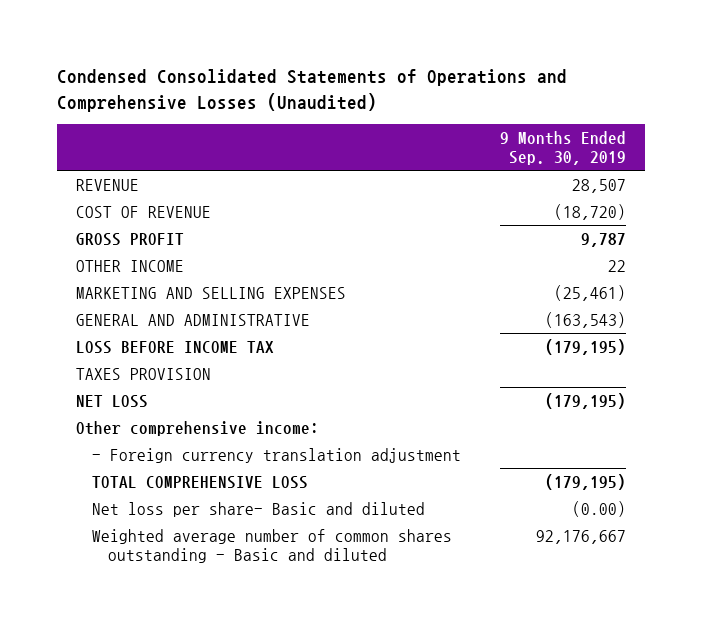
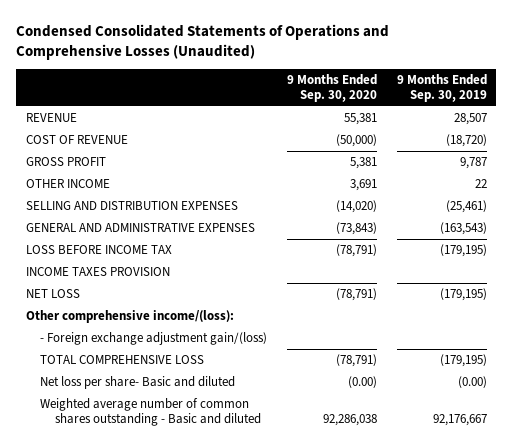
- | 9 Months Ended Sep. 30, 2019
+ | 9 Months Ended Sep. 30, 2020 | 9 Months Ended Sep. 30, 2019
- MARKETING AND SELLING EXPENSES | (25,461)
- GENERAL AND ADMINISTRATIVE | (163,543)
+ SELLING AND DISTRIBUTION EXPENSES | (14,020) | (25,461)
+ GENERAL AND ADMINISTRATIVE EXPENSES | (73,843) | (163,543)
- TAXES PROVISION
+ INCOME TAXES PROVISION
- Other comprehensive income:
- - Foreign currency translation adjustment
+ Other comprehensive income/(loss):
+ - Foreign exchange adjustment gain/(loss)

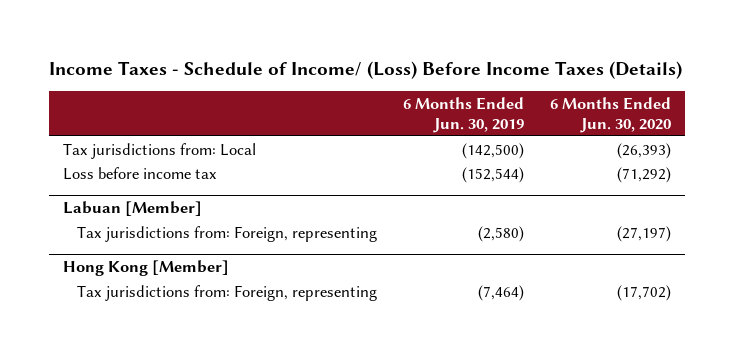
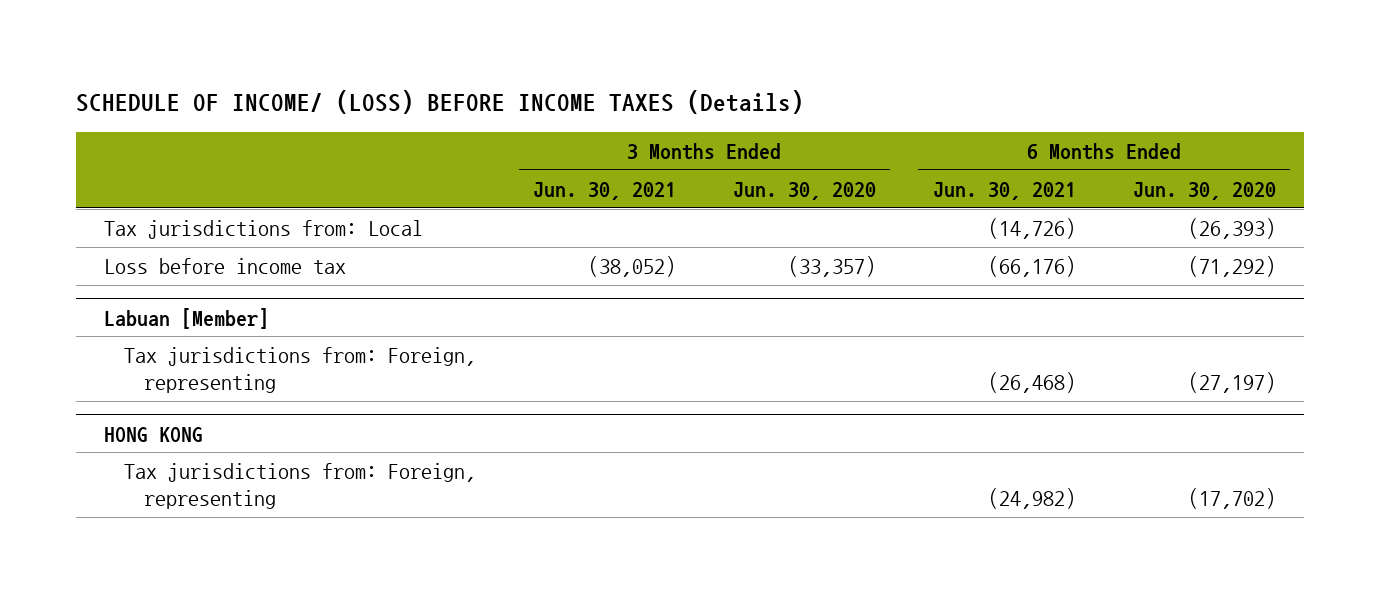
- Income Taxes - Schedule of Income/ (Loss) Before Income Taxes (Details)
+ SCHEDULE OF INCOME/ (LOSS) BEFORE INCOME TAXES (Details)
- | 6 Months Ended Jun. 30, 2019 | 6 Months Ended Jun. 30, 2020
+ | 3 Months Ended Jun. 30, 2021 | 3 Months Ended Jun. 30, 2020 | 6 Months Ended Jun. 30, 2021 | 6 Months Ended Jun. 30, 2020
- Hong Kong [Member]
+ HONG KONG

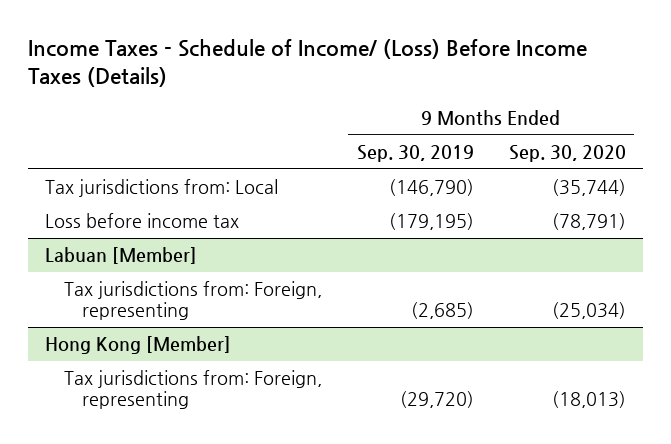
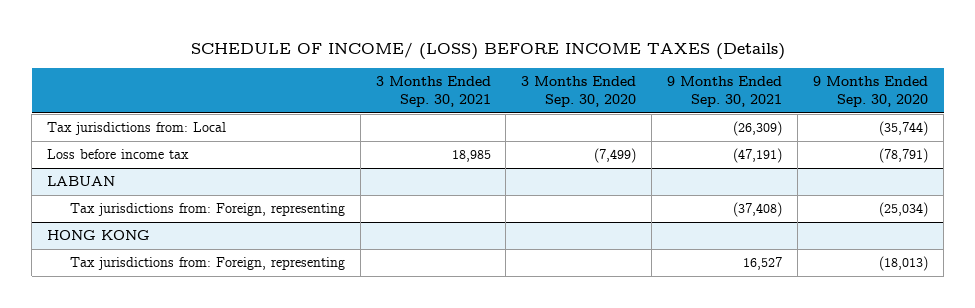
- Income Taxes - Schedule of Income/ (Loss) Before Income Taxes (Details)
+ SCHEDULE OF INCOME/ (LOSS) BEFORE INCOME TAXES (Details)
- | 9 Months Ended Sep. 30, 2019 | 9 Months Ended Sep. 30, 2020
+ | 3 Months Ended Sep. 30, 2021 | 3 Months Ended Sep. 30, 2020 | 9 Months Ended Sep. 30, 2021 | 9 Months Ended Sep. 30, 2020
- Labuan [Member]
+ LABUAN
- Hong Kong [Member]
+ HONG KONG

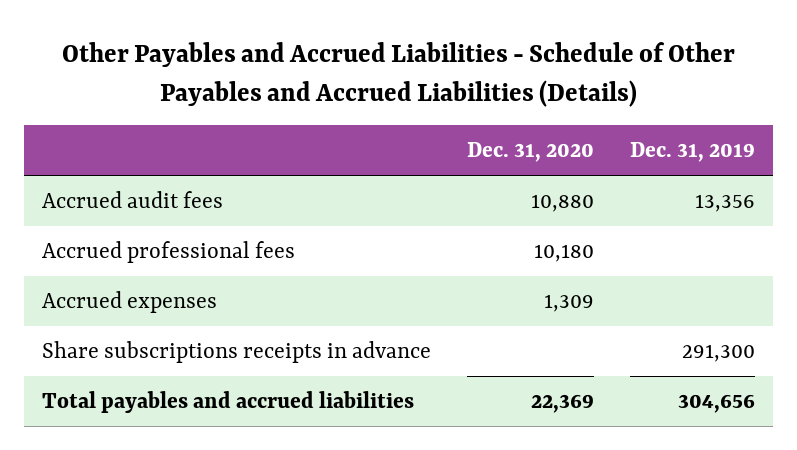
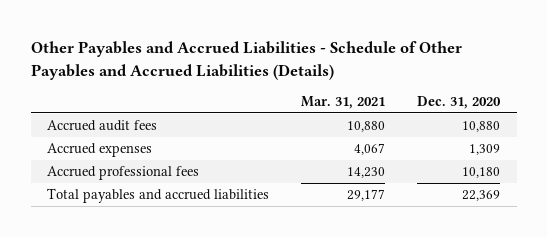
- | Dec. 31, 2020 | Dec. 31, 2019
+ | Mar. 31, 2021 | Dec. 31, 2020
- Share subscriptions receipts in advance | | 291,300
moved down: Accrued professional fees | 14,230 | 10,180

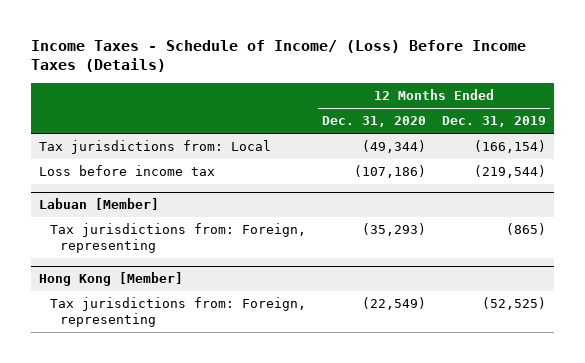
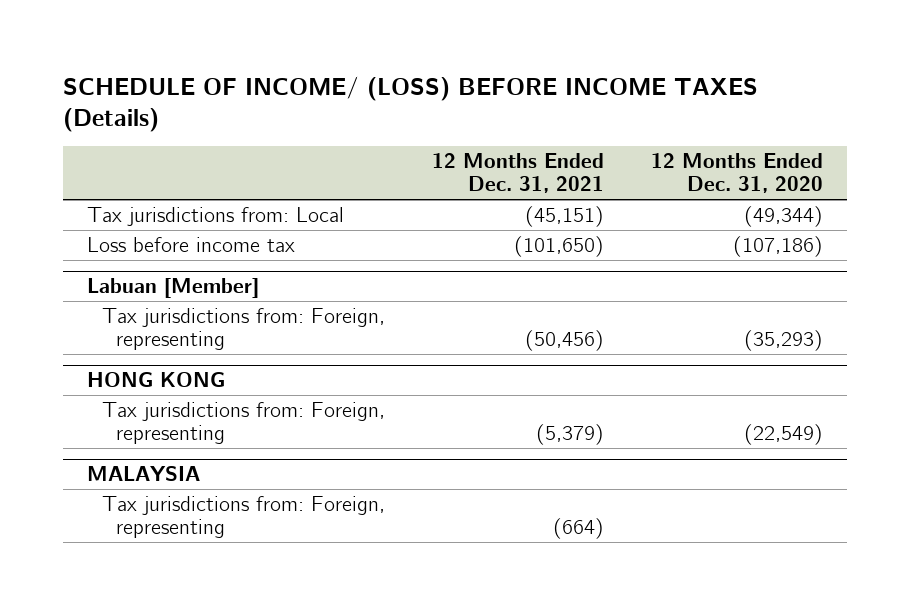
- Income Taxes - Schedule of Income/ (Loss) Before Income Taxes (Details)
+ SCHEDULE OF INCOME/ (LOSS) BEFORE INCOME TAXES (Details)
- | 12 Months Ended Dec. 31, 2020 | 12 Months Ended Dec. 31, 2019
+ | 12 Months Ended Dec. 31, 2021 | 12 Months Ended Dec. 31, 2020
- Hong Kong [Member]
+ HONG KONG
+ MALAYSIA
+ Tax jurisdictions from: Foreign, representing | (664) |

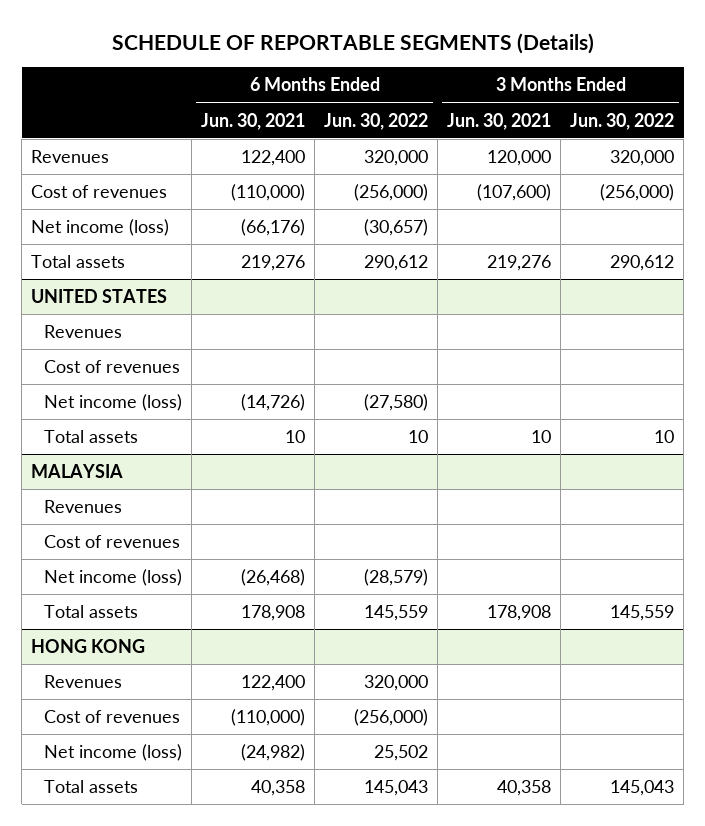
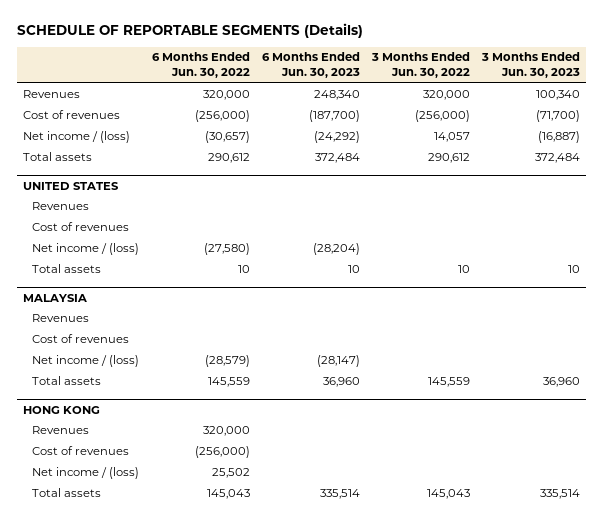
- | 6 Months Ended Jun. 30, 2021 | 6 Months Ended Jun. 30, 2022 | 3 Months Ended Jun. 30, 2021 | 3 Months Ended Jun. 30, 2022
+ | 6 Months Ended Jun. 30, 2022 | 6 Months Ended Jun. 30, 2023 | 3 Months Ended Jun. 30, 2022 | 3 Months Ended Jun. 30, 2023
- Net income (loss) | (66,176) | (30,657) | |
+ Net income / (loss) | (30,657) | (24,292) | 14,057 | (16,887)
@ UNITED STATES
- Net income (loss) | (14,726) | (27,580) | |
+ Net income / (loss) | (27,580) | (28,204) | |
@ MALAYSIA
- Net income (loss) | (26,468) | (28,579) | |
+ Net income / (loss) | (28,579) | (28,147) | |
@ HONG KONG
- Net income (loss) | (24,982) | 25,502 | |
+ Net income / (loss) | 25,502 | | |

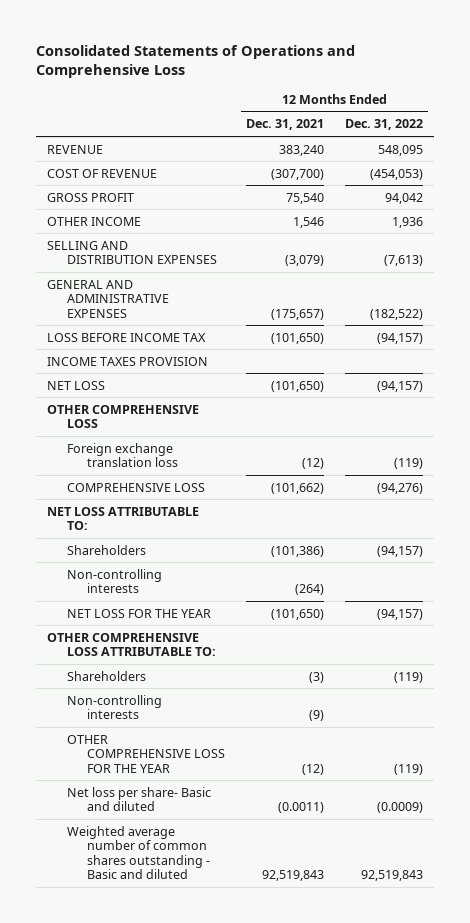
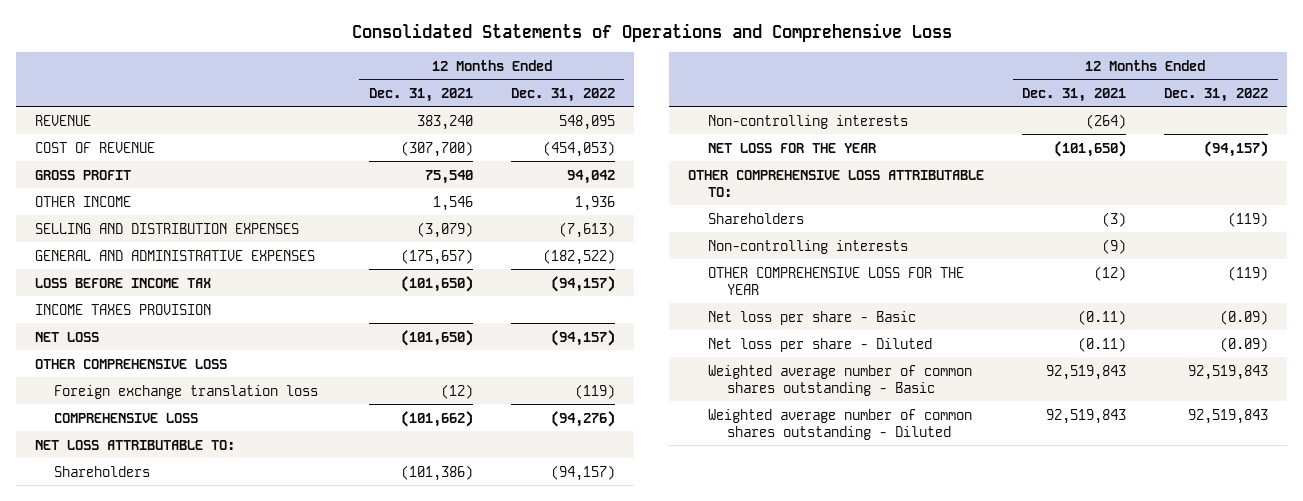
- Net loss per share- Basic and diluted | (0.0011) | (0.0009)
- Weighted average number of common shares outstanding - Basic and diluted | 92,519,843 | 92,519,843
+ Net loss per share - Basic | (0.11) | (0.09)
+ Net loss per share - Diluted | (0.11) | (0.09)
+ Weighted average number of common shares outstanding - Basic | 92,519,843 | 92,519,843
+ Weighted average number of common shares outstanding - Diluted | 92,519,843 | 92,519,843

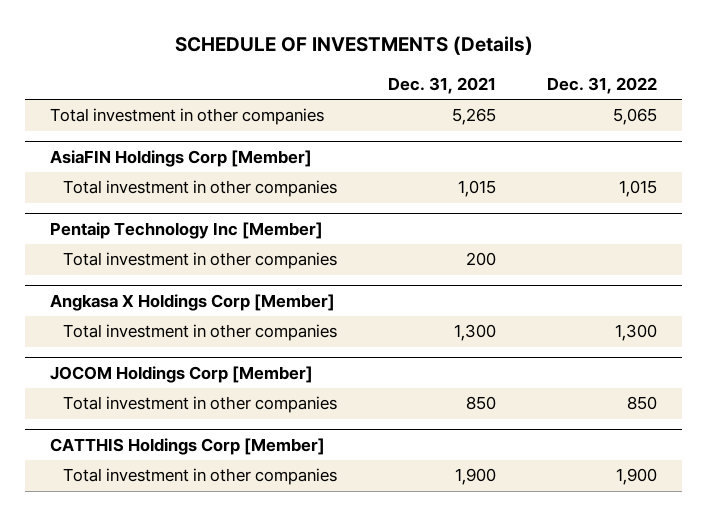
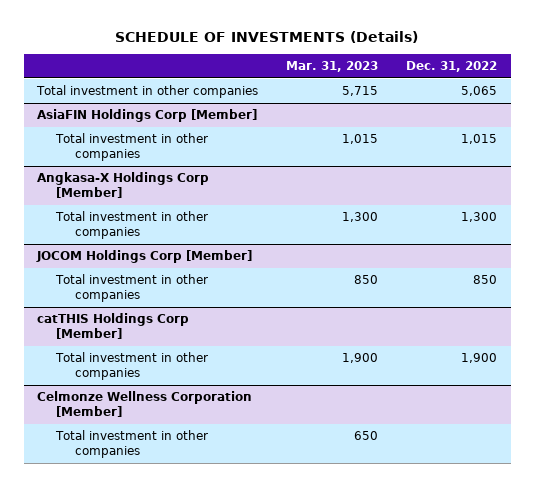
- | Dec. 31, 2021 | Dec. 31, 2022
+ | Mar. 31, 2023 | Dec. 31, 2022
- Pentaip Technology Inc [Member]
- Total investment in other companies | 200 |
- Angkasa X Holdings Corp [Member]
+ Angkasa-X Holdings Corp [Member]
- CATTHIS Holdings Corp [Member]
+ catTHIS Holdings Corp [Member]
+ Celmonze Wellness Corporation [Member]
+ Total investment in other companies | 650 |

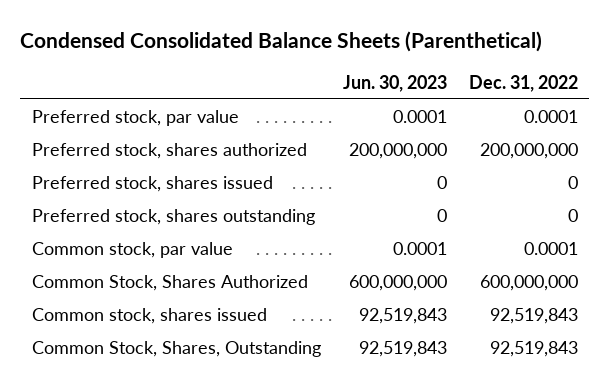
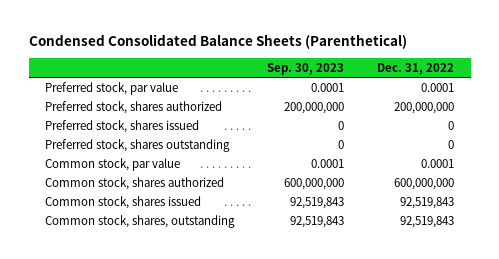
- | Jun. 30, 2023 | Dec. 31, 2022
+ | Sep. 30, 2023 | Dec. 31, 2022
- Common Stock, Shares Authorized | 600,000,000 | 600,000,000
+ Common stock, shares authorized | 600,000,000 | 600,000,000
- Common Stock, Shares, Outstanding | 92,519,843 | 92,519,843
+ Common stock, shares, outstanding | 92,519,843 | 92,519,843

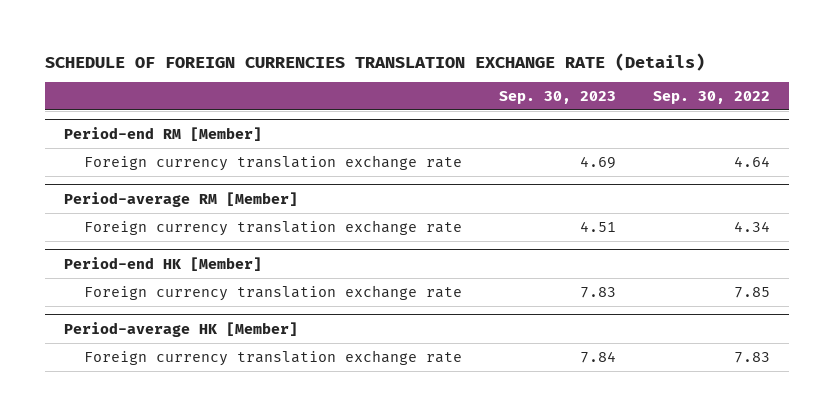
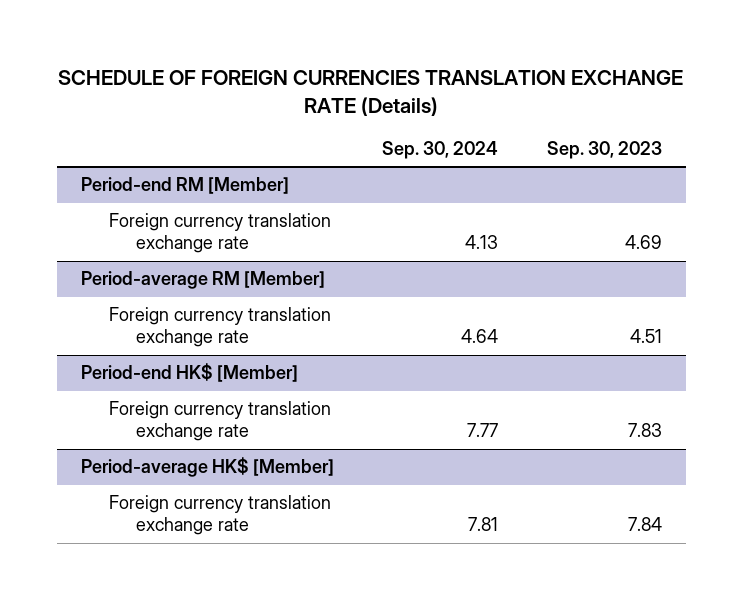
- | Sep. 30, 2023 | Sep. 30, 2022
+ | Sep. 30, 2024 | Sep. 30, 2023
- Period-end HK [Member]
+ Period-end HK$ [Member]
- Period-average HK [Member]
+ Period-average HK$ [Member]

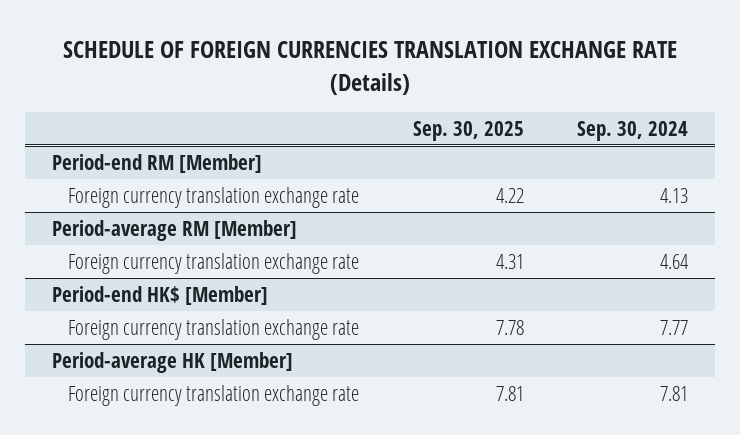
- | Sep. 30, 2024 | Sep. 30, 2023
+ | Sep. 30, 2025 | Sep. 30, 2024
- Period-average HK$ [Member]
+ Period-average HK [Member]

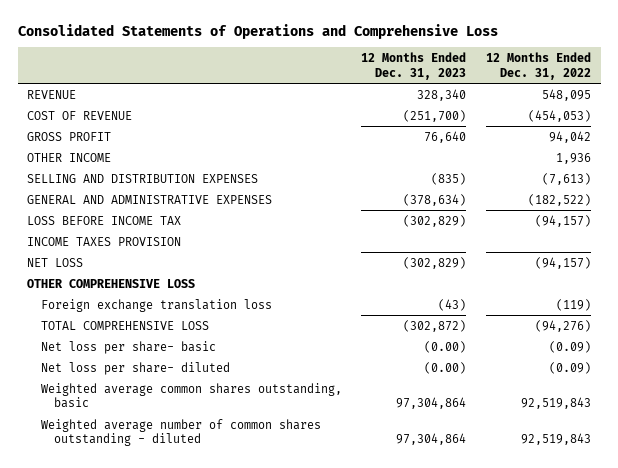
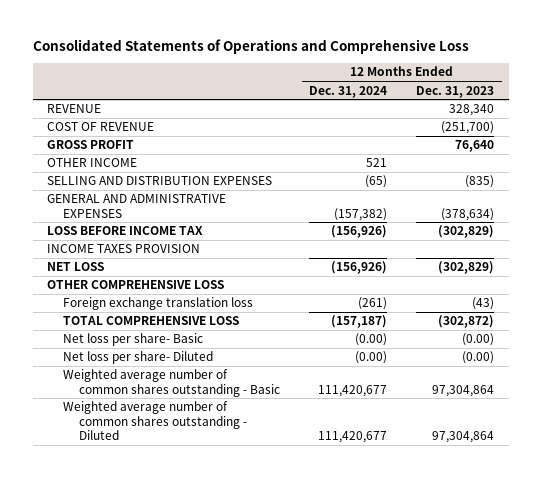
- | 12 Months Ended Dec. 31, 2023 | 12 Months Ended Dec. 31, 2022
+ | 12 Months Ended Dec. 31, 2024 | 12 Months Ended Dec. 31, 2023
- Net loss per share- basic | (0.00) | (0.09)
- Net loss per share- diluted | (0.00) | (0.09)
- Weighted average common shares outstanding, basic | 97,304,864 | 92,519,843
- Weighted average number of common shares outstanding - diluted | 97,304,864 | 92,519,843
+ Net loss per share- Basic | (0.00) | (0.00)
+ Net loss per share- Diluted | (0.00) | (0.00)
+ Weighted average number of common shares outstanding - Basic | 111,420,677 | 97,304,864
+ Weighted average number of common shares outstanding - Diluted | 111,420,677 | 97,304,864

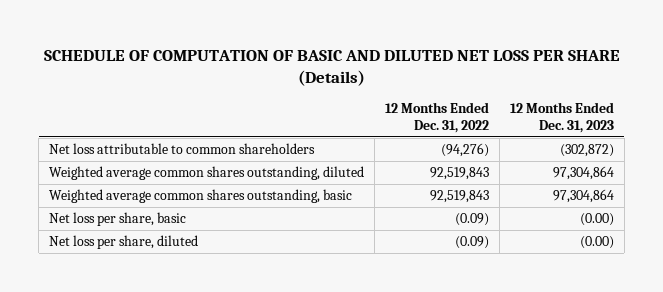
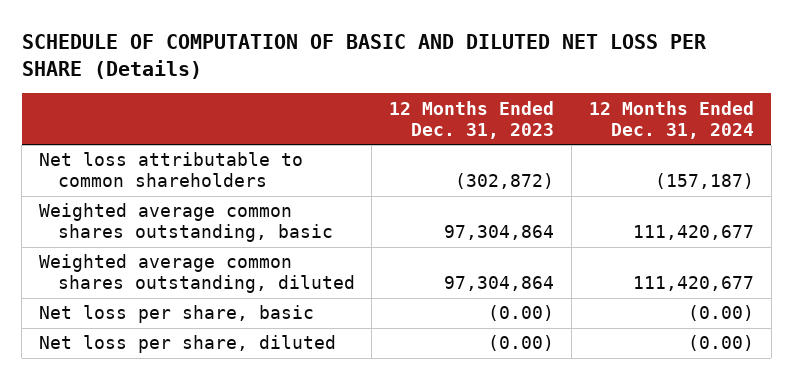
- | 12 Months Ended Dec. 31, 2022 | 12 Months Ended Dec. 31, 2023
+ | 12 Months Ended Dec. 31, 2023 | 12 Months Ended Dec. 31, 2024
moved down: Weighted average common shares outstanding, diluted | 97,304,864 | 111,420,677

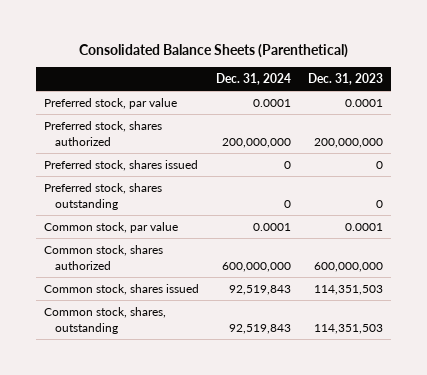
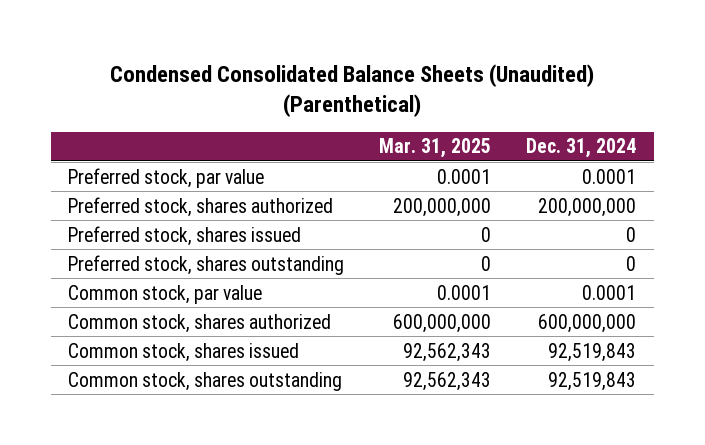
- Consolidated Balance Sheets (Parenthetical)
+ Condensed Consolidated Balance Sheets (Unaudited) (Parenthetical)
- | Dec. 31, 2024 | Dec. 31, 2023
+ | Mar. 31, 2025 | Dec. 31, 2024
- Common stock, shares, outstanding | 92,519,843 | 114,351,503
+ Common stock, shares outstanding | 92,562,343 | 92,519,843

